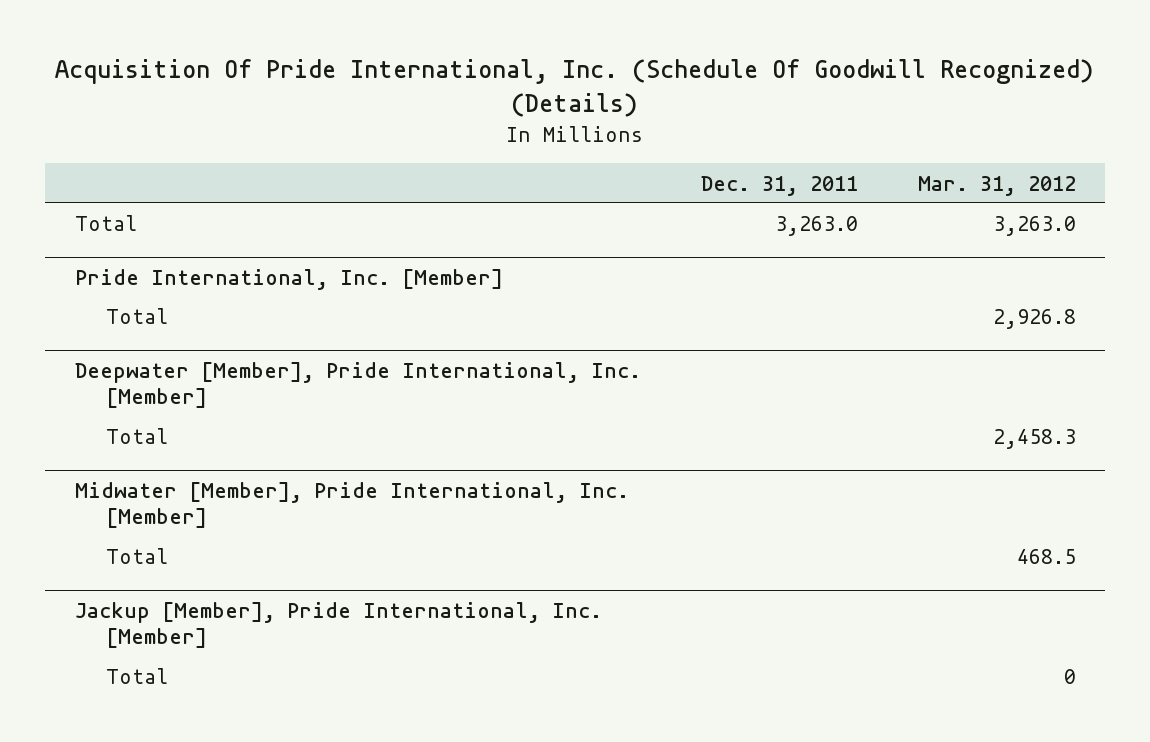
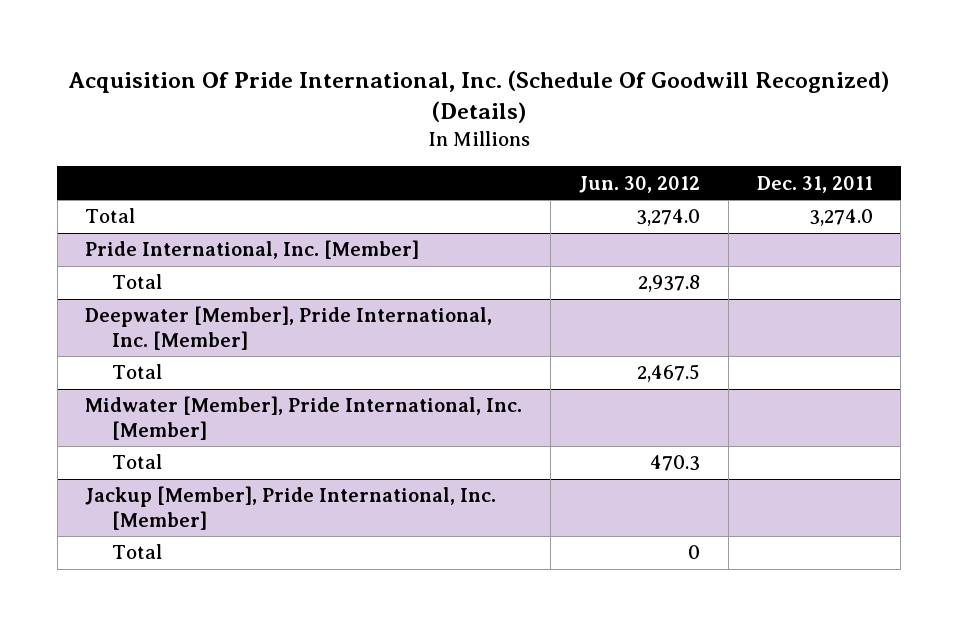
- | Dec. 31, 2011 | Mar. 31, 2012
+ | Jun. 30, 2012 | Dec. 31, 2011
- Total | 3,263.0 | 3,263.0
+ Total | 3,274.0 | 3,274.0

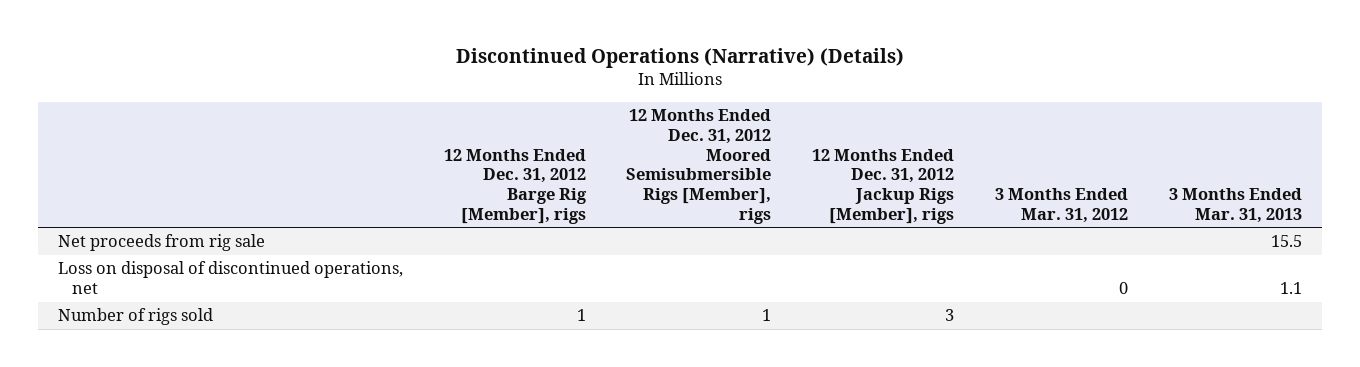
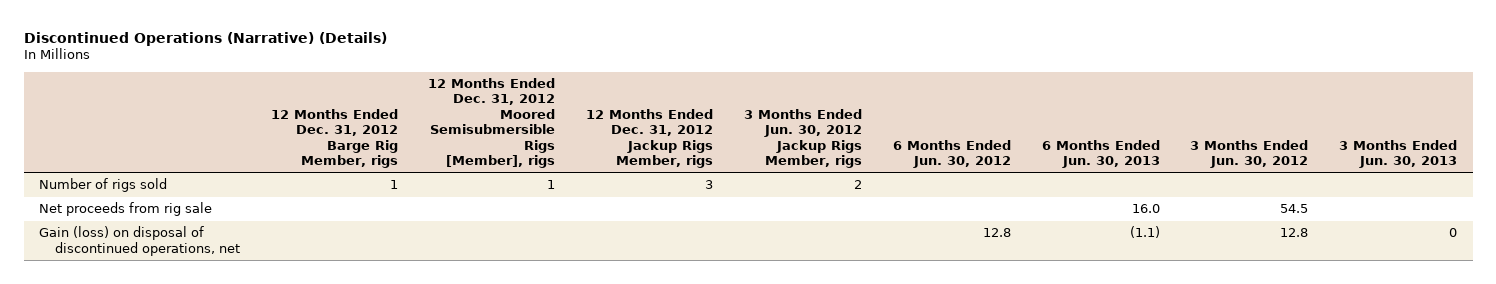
- | 12 Months Ended Dec. 31, 2012 Barge Rig [Member], rigs | 12 Months Ended Dec. 31, 2012 Moored Semisubmersible Rigs [Member], rigs | 12 Months Ended Dec. 31, 2012 Jackup Rigs [Member], rigs | 3 Months Ended Mar. 31, 2012 | 3 Months Ended Mar. 31, 2013
+ | 12 Months Ended Dec. 31, 2012 Barge Rig Member, rigs | 12 Months Ended Dec. 31, 2012 Moored Semisubmersible Rigs [Member], rigs | 12 Months Ended Dec. 31, 2012 Jackup Rigs Member, rigs | 3 Months Ended Jun. 30, 2012 Jackup Rigs Member, rigs | 6 Months Ended Jun. 30, 2012 | 6 Months Ended Jun. 30, 2013 | 3 Months Ended Jun. 30, 2012 | 3 Months Ended Jun. 30, 2013
- Loss on disposal of discontinued operations, net | | | | 0 | 1.1
moved down: Net proceeds from rig sale | | | | | | 16.0 | 54.5 |
+ Gain (loss) on disposal of discontinued operations, net | | | | | 12.8 | (1.1) | 12.8 | 0

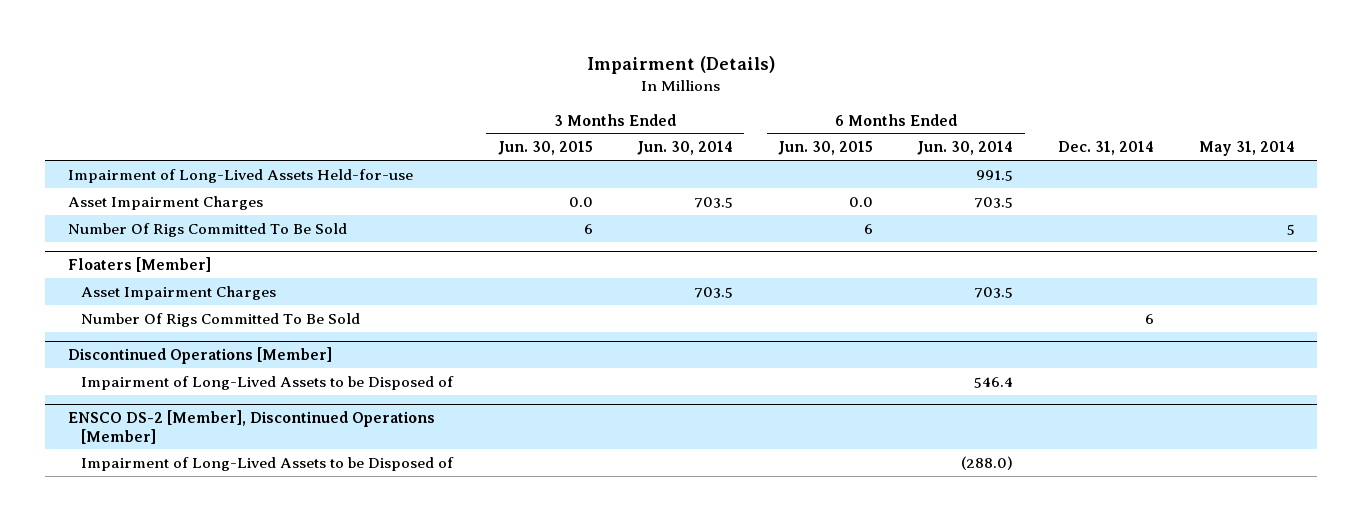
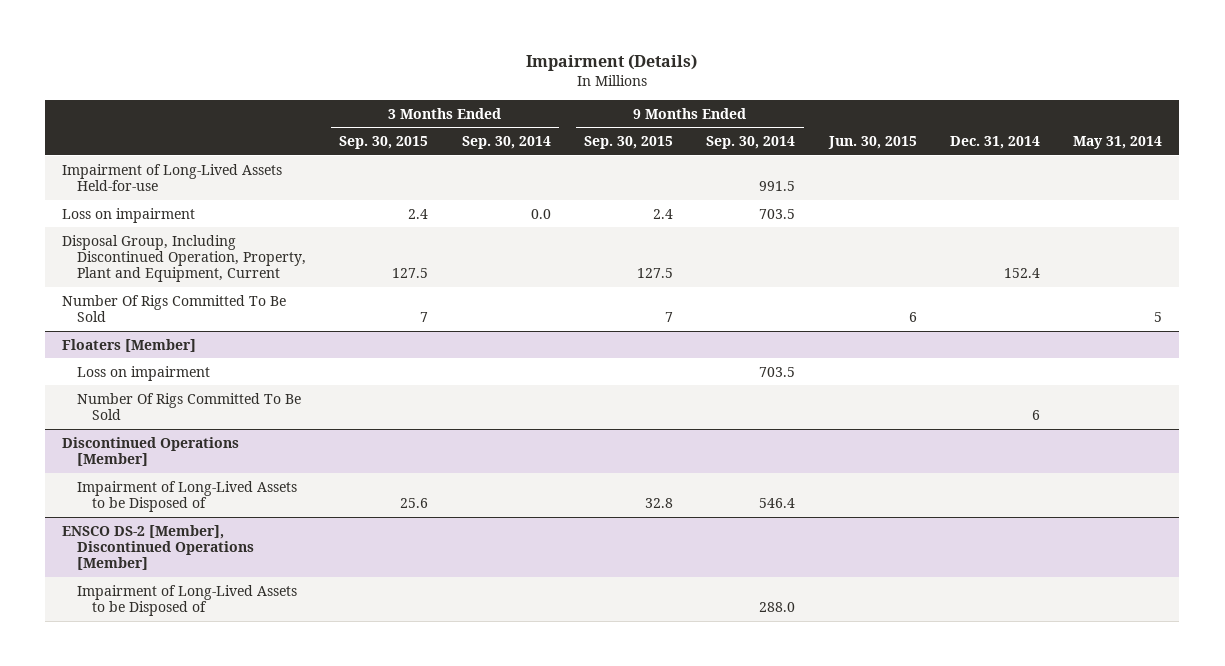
- | 3 Months Ended Jun. 30, 2015 | 3 Months Ended Jun. 30, 2014 | 6 Months Ended Jun. 30, 2015 | 6 Months Ended Jun. 30, 2014 | Dec. 31, 2014 | May 31, 2014
+ | 3 Months Ended Sep. 30, 2015 | 3 Months Ended Sep. 30, 2014 | 9 Months Ended Sep. 30, 2015 | 9 Months Ended Sep. 30, 2014 | Jun. 30, 2015 | Dec. 31, 2014 | May 31, 2014
- Asset Impairment Charges | 0.0 | 703.5 | 0.0 | 703.5 | |
+ Loss on impairment | 2.4 | 0.0 | 2.4 | 703.5 | | |
+ Disposal Group, Including Discontinued Operation, Property, Plant and Equipment, Current | 127.5 | | 127.5 | | | 152.4 |
@ Floaters [Member]
- Asset Impairment Charges | | 703.5 | | 703.5 | |
+ Loss on impairment | | | | 703.5 | | |

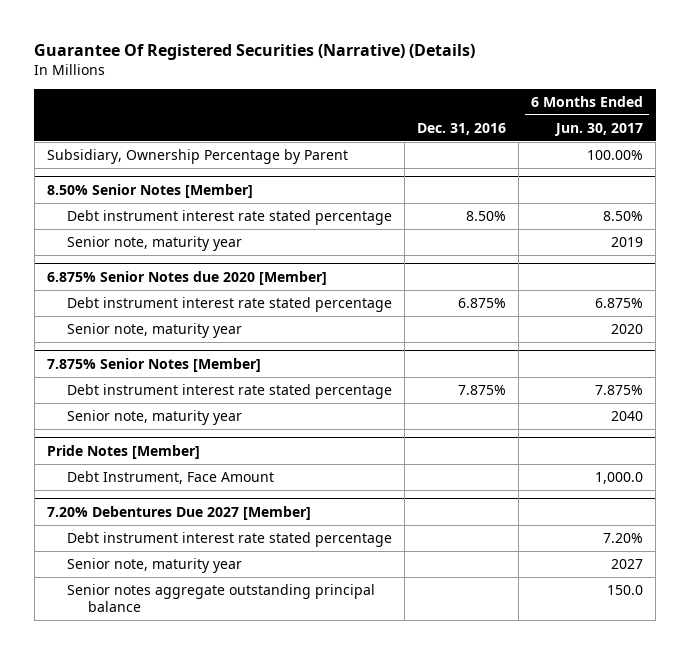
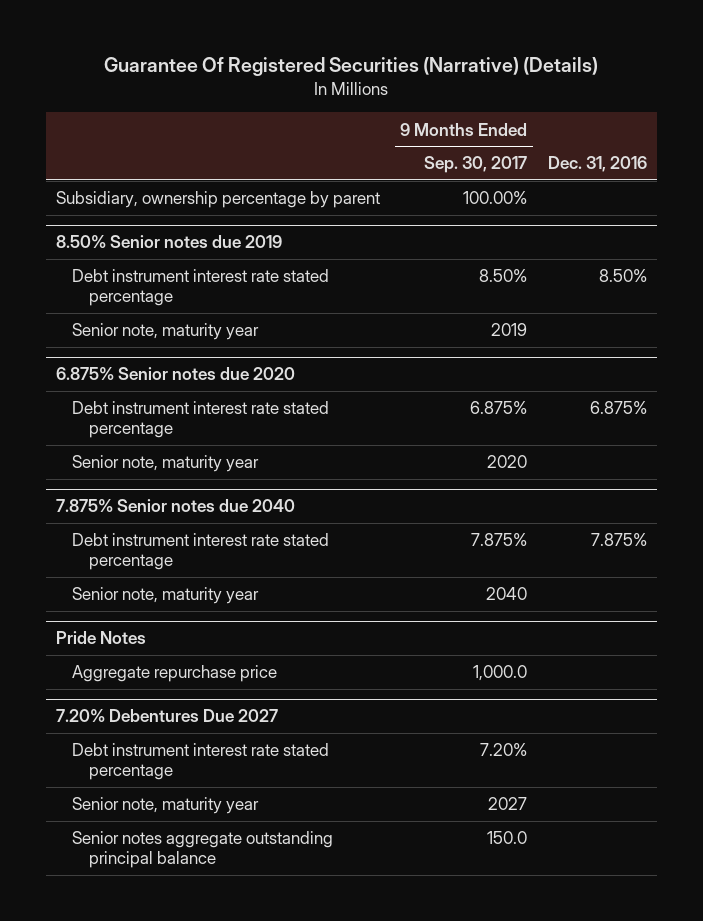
- | Dec. 31, 2016 | 6 Months Ended Jun. 30, 2017
+ | 9 Months Ended Sep. 30, 2017 | Dec. 31, 2016
- Subsidiary, Ownership Percentage by Parent | | 100.00%
- 8.50% Senior Notes [Member]
+ Subsidiary, ownership percentage by parent | 100.00% |
+ 8.50% Senior notes due 2019
- 6.875% Senior Notes due 2020 [Member]
+ 6.875% Senior notes due 2020
- 7.875% Senior Notes [Member]
+ 7.875% Senior notes due 2040
- Pride Notes [Member]
- Debt Instrument, Face Amount | | 1,000.0
- 7.20% Debentures Due 2027 [Member]
+ Pride Notes
+ Aggregate repurchase price | 1,000.0 |
+ 7.20% Debentures Due 2027

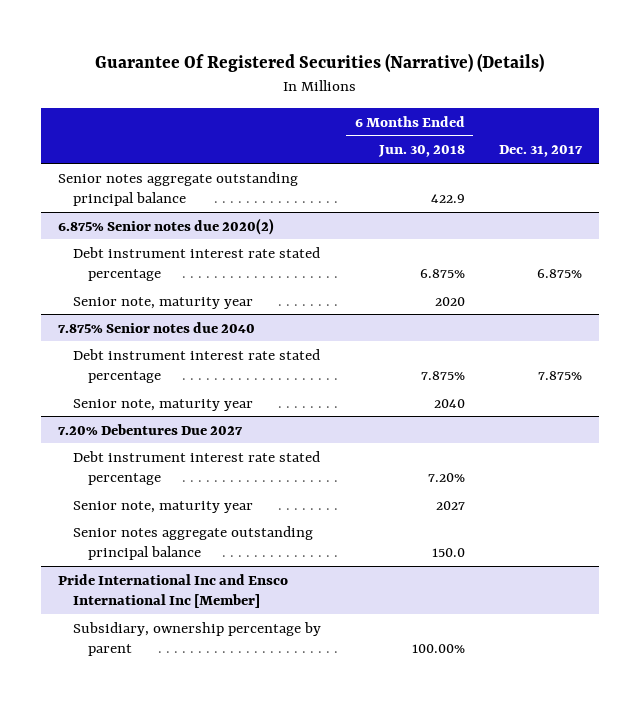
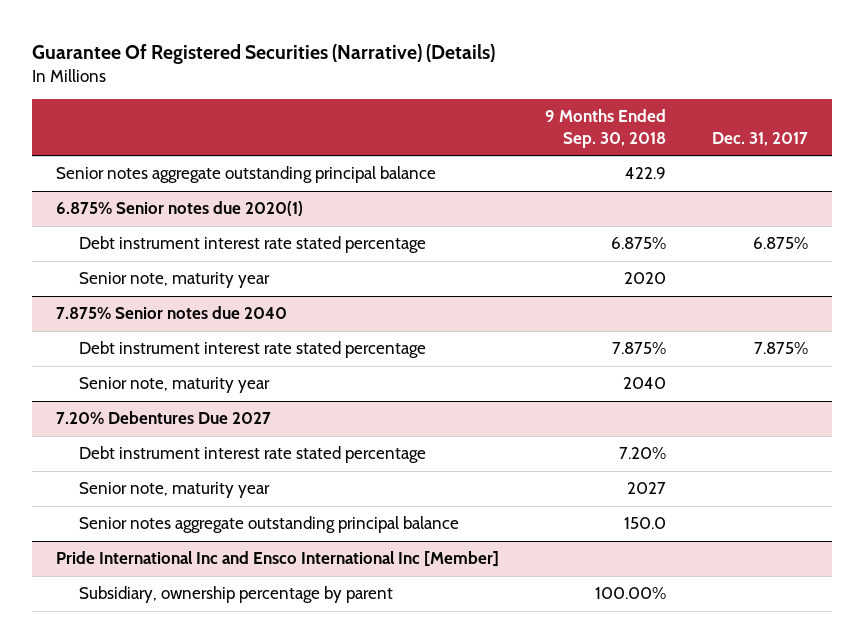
- | 6 Months Ended Jun. 30, 2018 | Dec. 31, 2017
+ | 9 Months Ended Sep. 30, 2018 | Dec. 31, 2017
- 6.875% Senior notes due 2020(2)
+ 6.875% Senior notes due 2020(1)

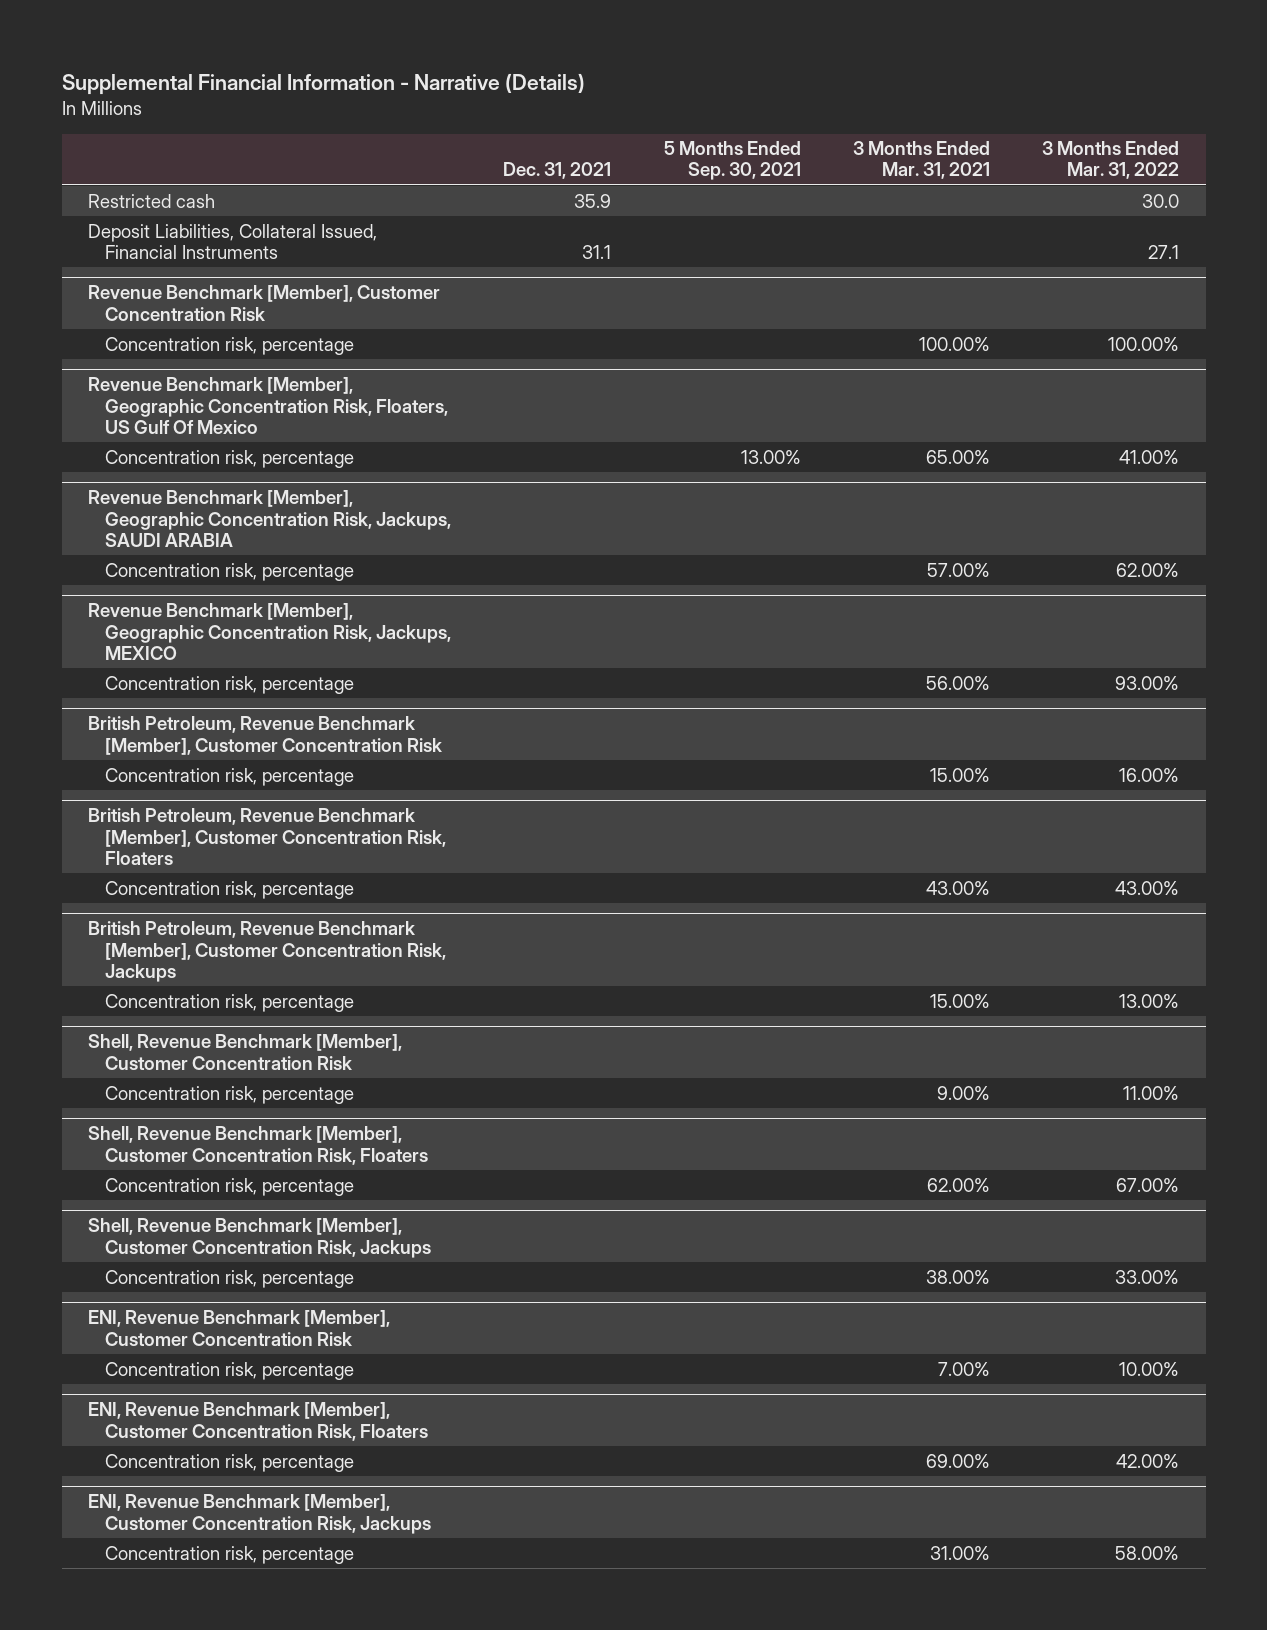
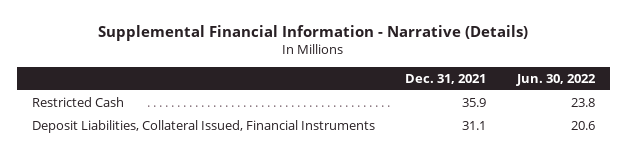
- | Dec. 31, 2021 | 5 Months Ended Sep. 30, 2021 | 3 Months Ended Mar. 31, 2021 | 3 Months Ended Mar. 31, 2022
+ | Dec. 31, 2021 | Jun. 30, 2022
- Restricted cash | 35.9 | | | 30.0
+ Restricted Cash | 35.9 | 23.8
- Revenue Benchmark [Member], Customer Concentration Risk
- Concentration risk, percentage | | | 100.00% | 100.00%
- Revenue Benchmark [Member], Geographic Concentration Risk, Floaters, US Gulf Of Mexico
- Concentration risk, percentage | | 13.00% | 65.00% | 41.00%
- Revenue Benchmark [Member], Geographic Concentration Risk, Jackups, SAUDI ARABIA
- Concentration risk, percentage | | | 57.00% | 62.00%
- Revenue Benchmark [Member], Geographic Concentration Risk, Jackups, MEXICO
- Concentration risk, percentage | | | 56.00% | 93.00%
- British Petroleum, Revenue Benchmark [Member], Customer Concentration Risk
- Concentration risk, percentage | | | 15.00% | 16.00%
- British Petroleum, Revenue Benchmark [Member], Customer Concentration Risk, Floaters
- Concentration risk, percentage | | | 43.00% | 43.00%
- British Petroleum, Revenue Benchmark [Member], Customer Concentration Risk, Jackups
- Concentration risk, percentage | | | 15.00% | 13.00%
- Shell, Revenue Benchmark [Member], Customer Concentration Risk
- Concentration risk, percentage | | | 9.00% | 11.00%
- Shell, Revenue Benchmark [Member], Customer Concentration Risk, Floaters
- Concentration risk, percentage | | | 62.00% | 67.00%
- Shell, Revenue Benchmark [Member], Customer Concentration Risk, Jackups
- Concentration risk, percentage | | | 38.00% | 33.00%
- ENI, Revenue Benchmark [Member], Customer Concentration Risk
- Concentration risk, percentage | | | 7.00% | 10.00%
- ENI, Revenue Benchmark [Member], Customer Concentration Risk, Floaters
- Concentration risk, percentage | | | 69.00% | 42.00%
- ENI, Revenue Benchmark [Member], Customer Concentration Risk, Jackups
- Concentration risk, percentage | | | 31.00% | 58.00%

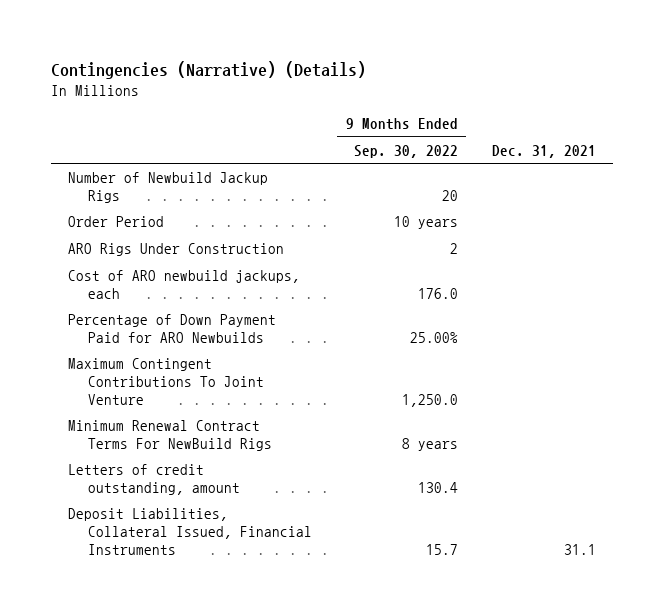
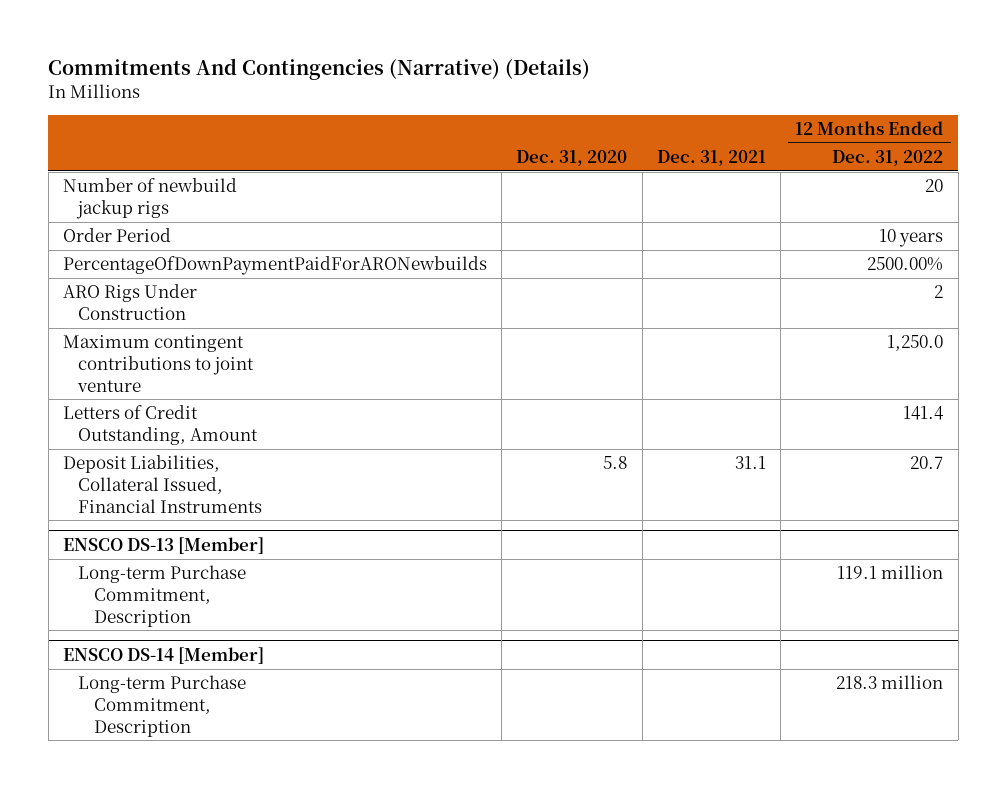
- Contingencies (Narrative) (Details)
+ Commitments And Contingencies (Narrative) (Details)
- | 9 Months Ended Sep. 30, 2022 | Dec. 31, 2021
+ | Dec. 31, 2020 | Dec. 31, 2021 | 12 Months Ended Dec. 31, 2022
- Number of Newbuild Jackup Rigs | 20 |
+ Number of newbuild jackup rigs | | | 20
+ PercentageOfDownPaymentPaidForARONewbuilds | | | 2500.00%
- Cost of ARO newbuild jackups, each | 176.0 |
- Percentage of Down Payment Paid for ARO Newbuilds | 25.00% |
- Maximum Contingent Contributions To Joint Venture | 1,250.0 |
- Minimum Renewal Contract Terms For NewBuild Rigs | 8 years |
- Letters of credit outstanding, amount | 130.4 |
+ Maximum contingent contributions to joint venture | | | 1,250.0
+ Letters of Credit Outstanding, Amount | | | 141.4
+ ENSCO DS-13 [Member]
+ Long-term Purchase Commitment, Description | | | 119.1 million
+ ENSCO DS-14 [Member]
+ Long-term Purchase Commitment, Description | | | 218.3 million

